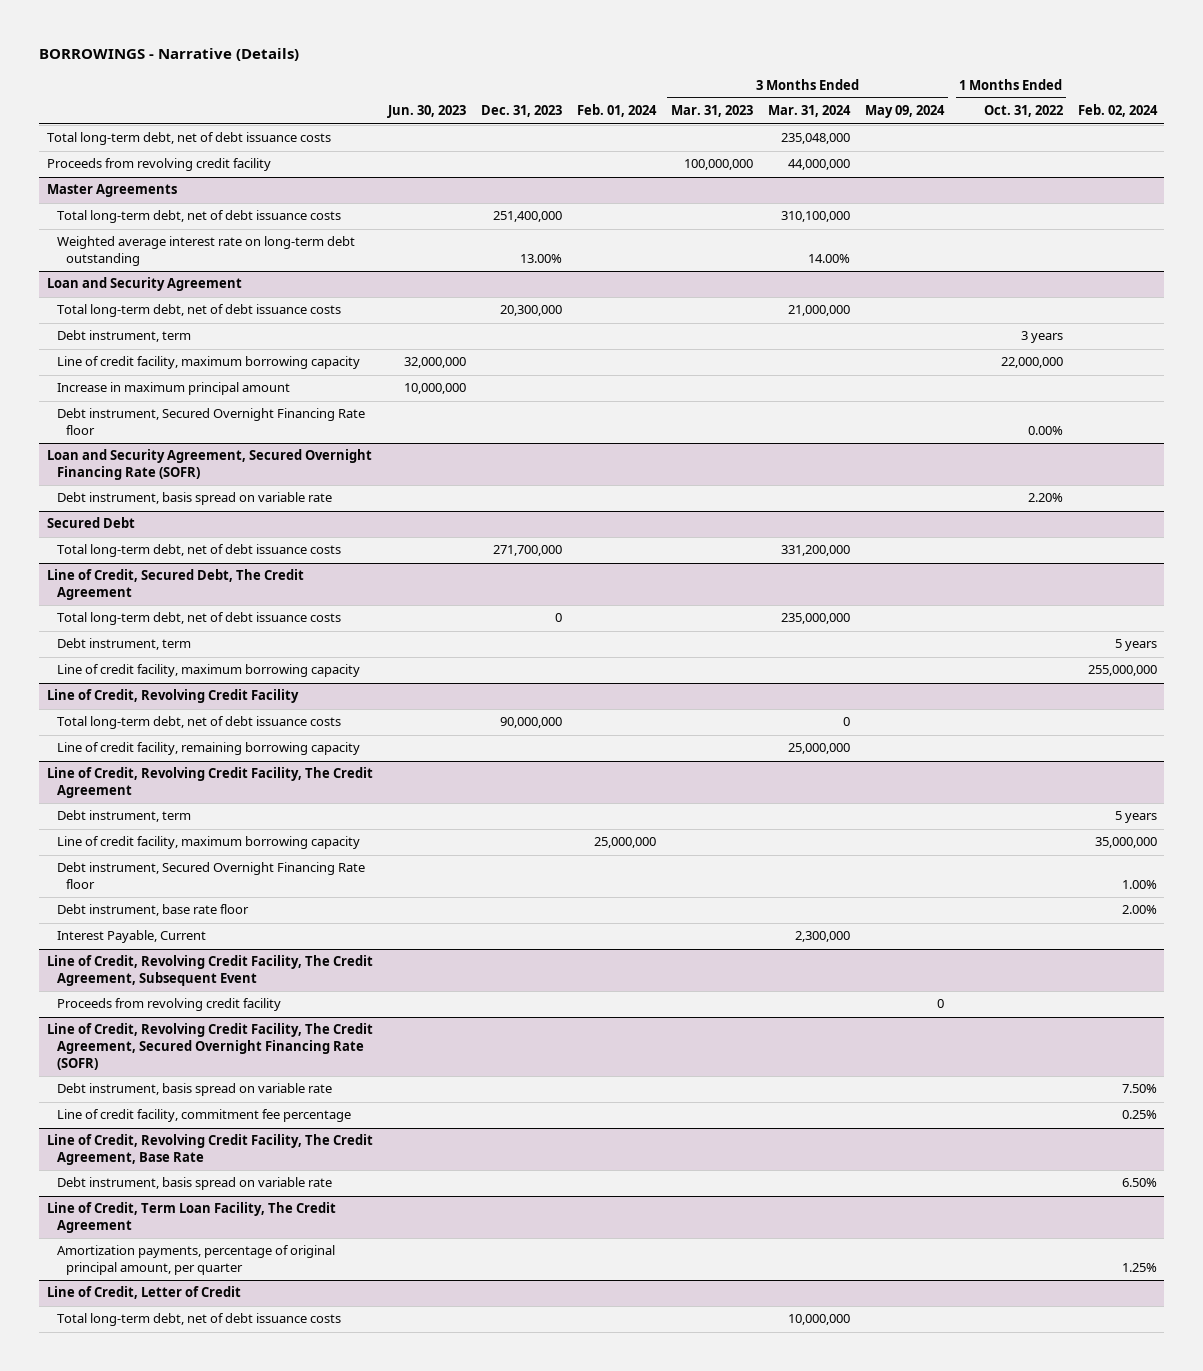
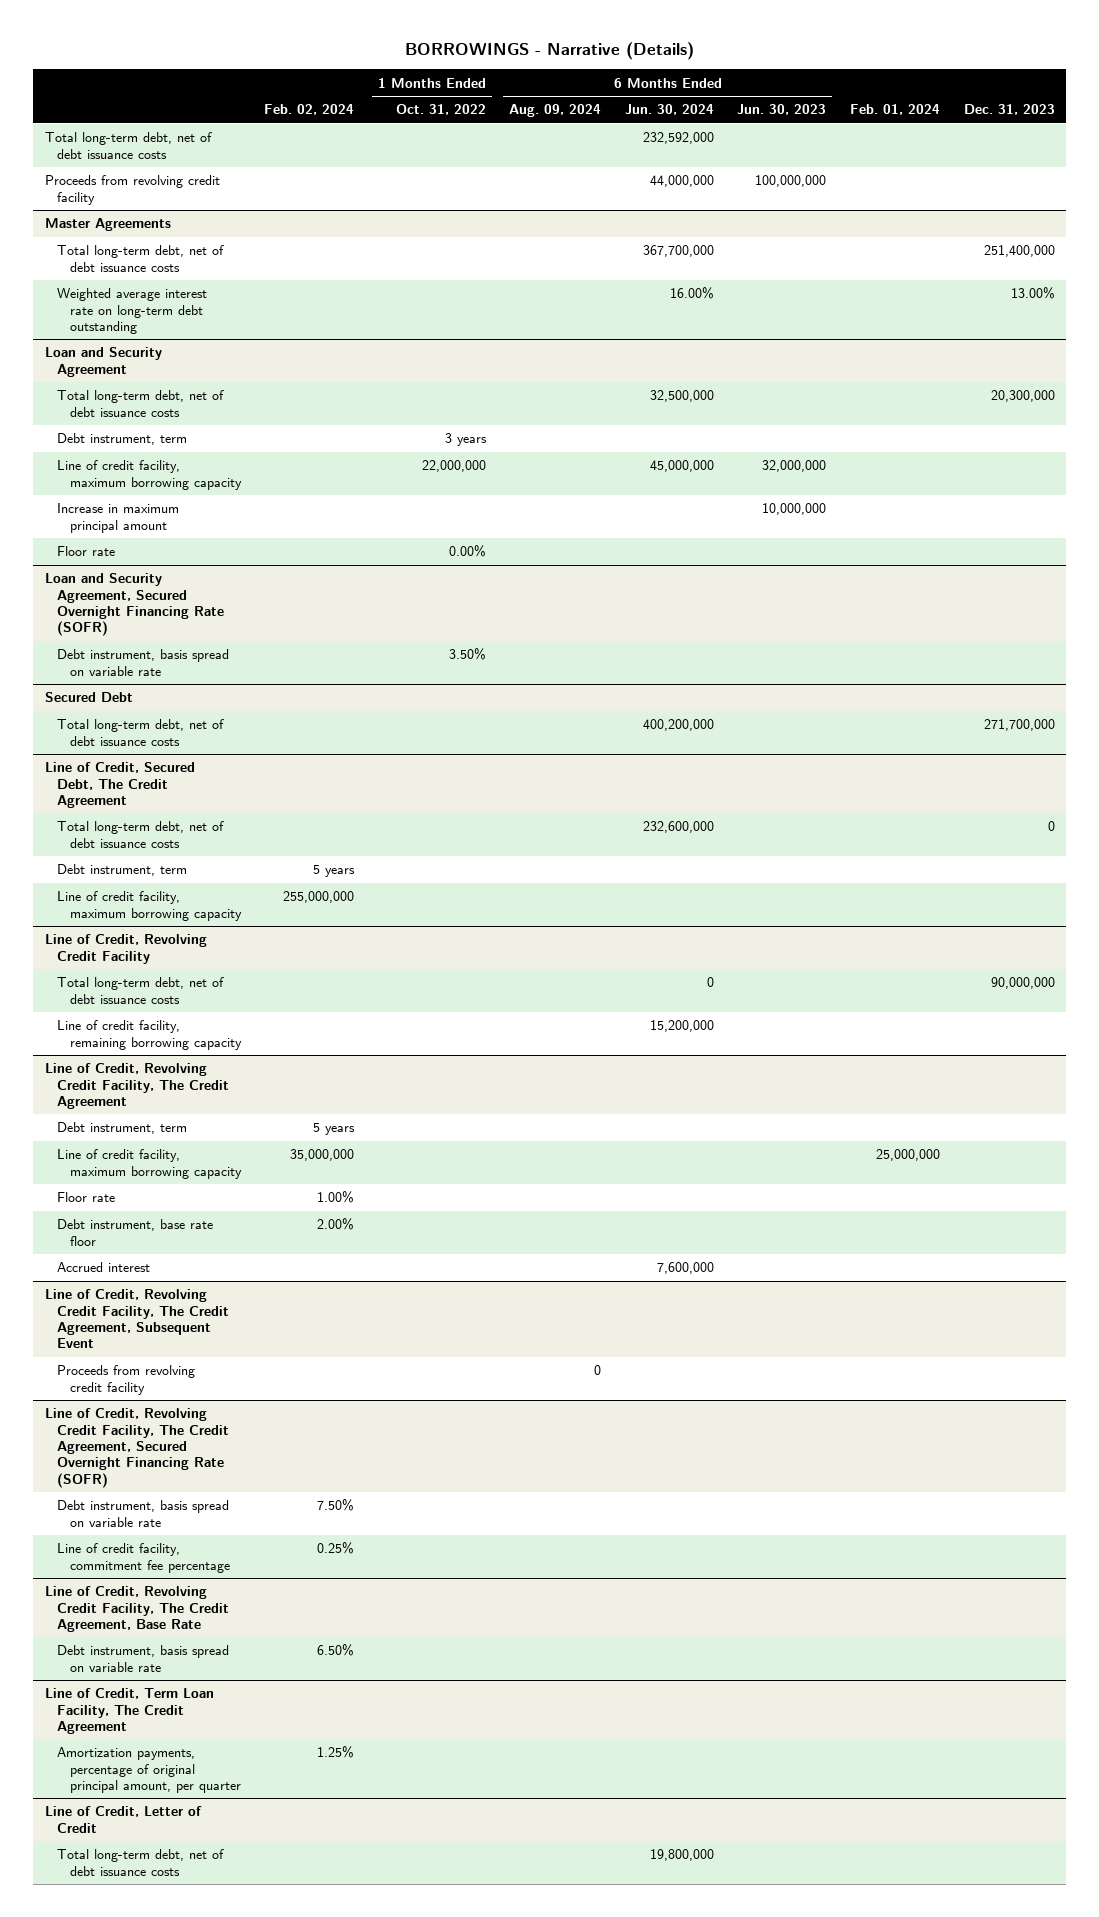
- | Jun. 30, 2023 | Dec. 31, 2023 | Feb. 01, 2024 | 3 Months Ended Mar. 31, 2023 | 3 Months Ended Mar. 31, 2024 | 3 Months Ended May 09, 2024 | 1 Months Ended Oct. 31, 2022 | Feb. 02, 2024
+ | Feb. 02, 2024 | 1 Months Ended Oct. 31, 2022 | 6 Months Ended Aug. 09, 2024 | 6 Months Ended Jun. 30, 2024 | 6 Months Ended Jun. 30, 2023 | Feb. 01, 2024 | Dec. 31, 2023
@ Loan and Security Agreement
- Debt instrument, Secured Overnight Financing Rate floor | | | | | | | 0.00% |
+ Floor rate | | 0.00% | | | | |
@ Loan and Security Agreement, Secured Overnight Financing Rate (SOFR)
- Debt instrument, basis spread on variable rate | | | | | | | 2.20% |
+ Debt instrument, basis spread on variable rate | | 3.50% | | | | |
@ Line of Credit, Revolving Credit Facility, The Credit Agreement
- Debt instrument, Secured Overnight Financing Rate floor | | | | | | | | 1.00%
+ Floor rate | 1.00% | | | | | |
- Interest Payable, Current | | | | | 2,300,000 | | |
+ Accrued interest | | | | 7,600,000 | | |

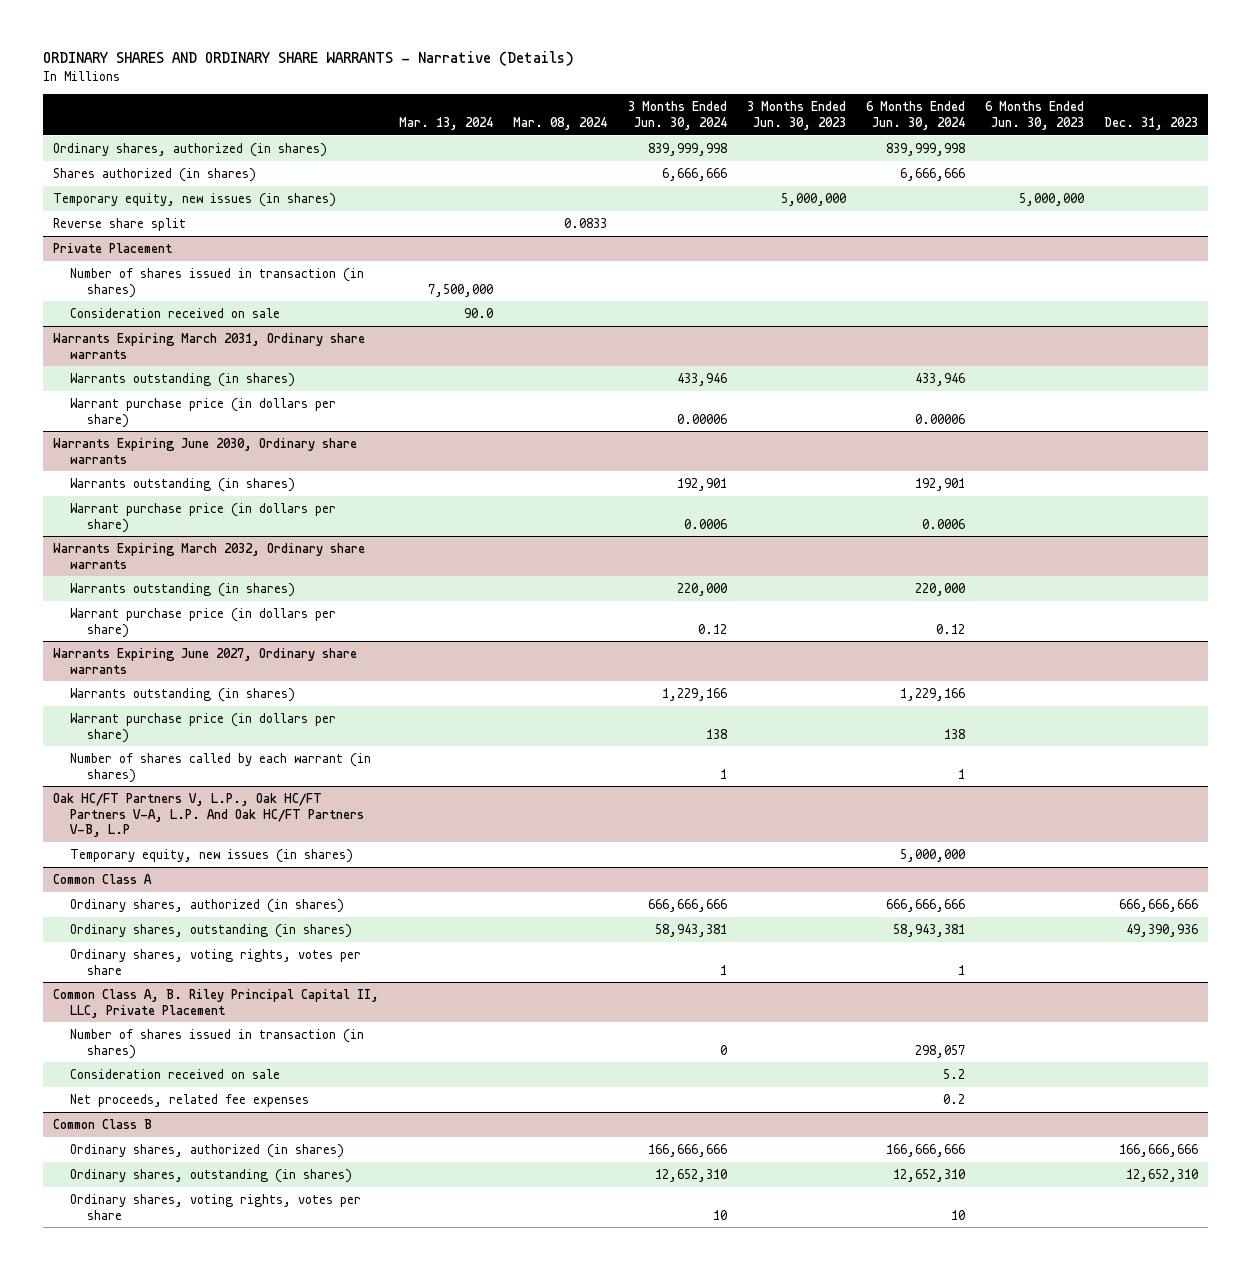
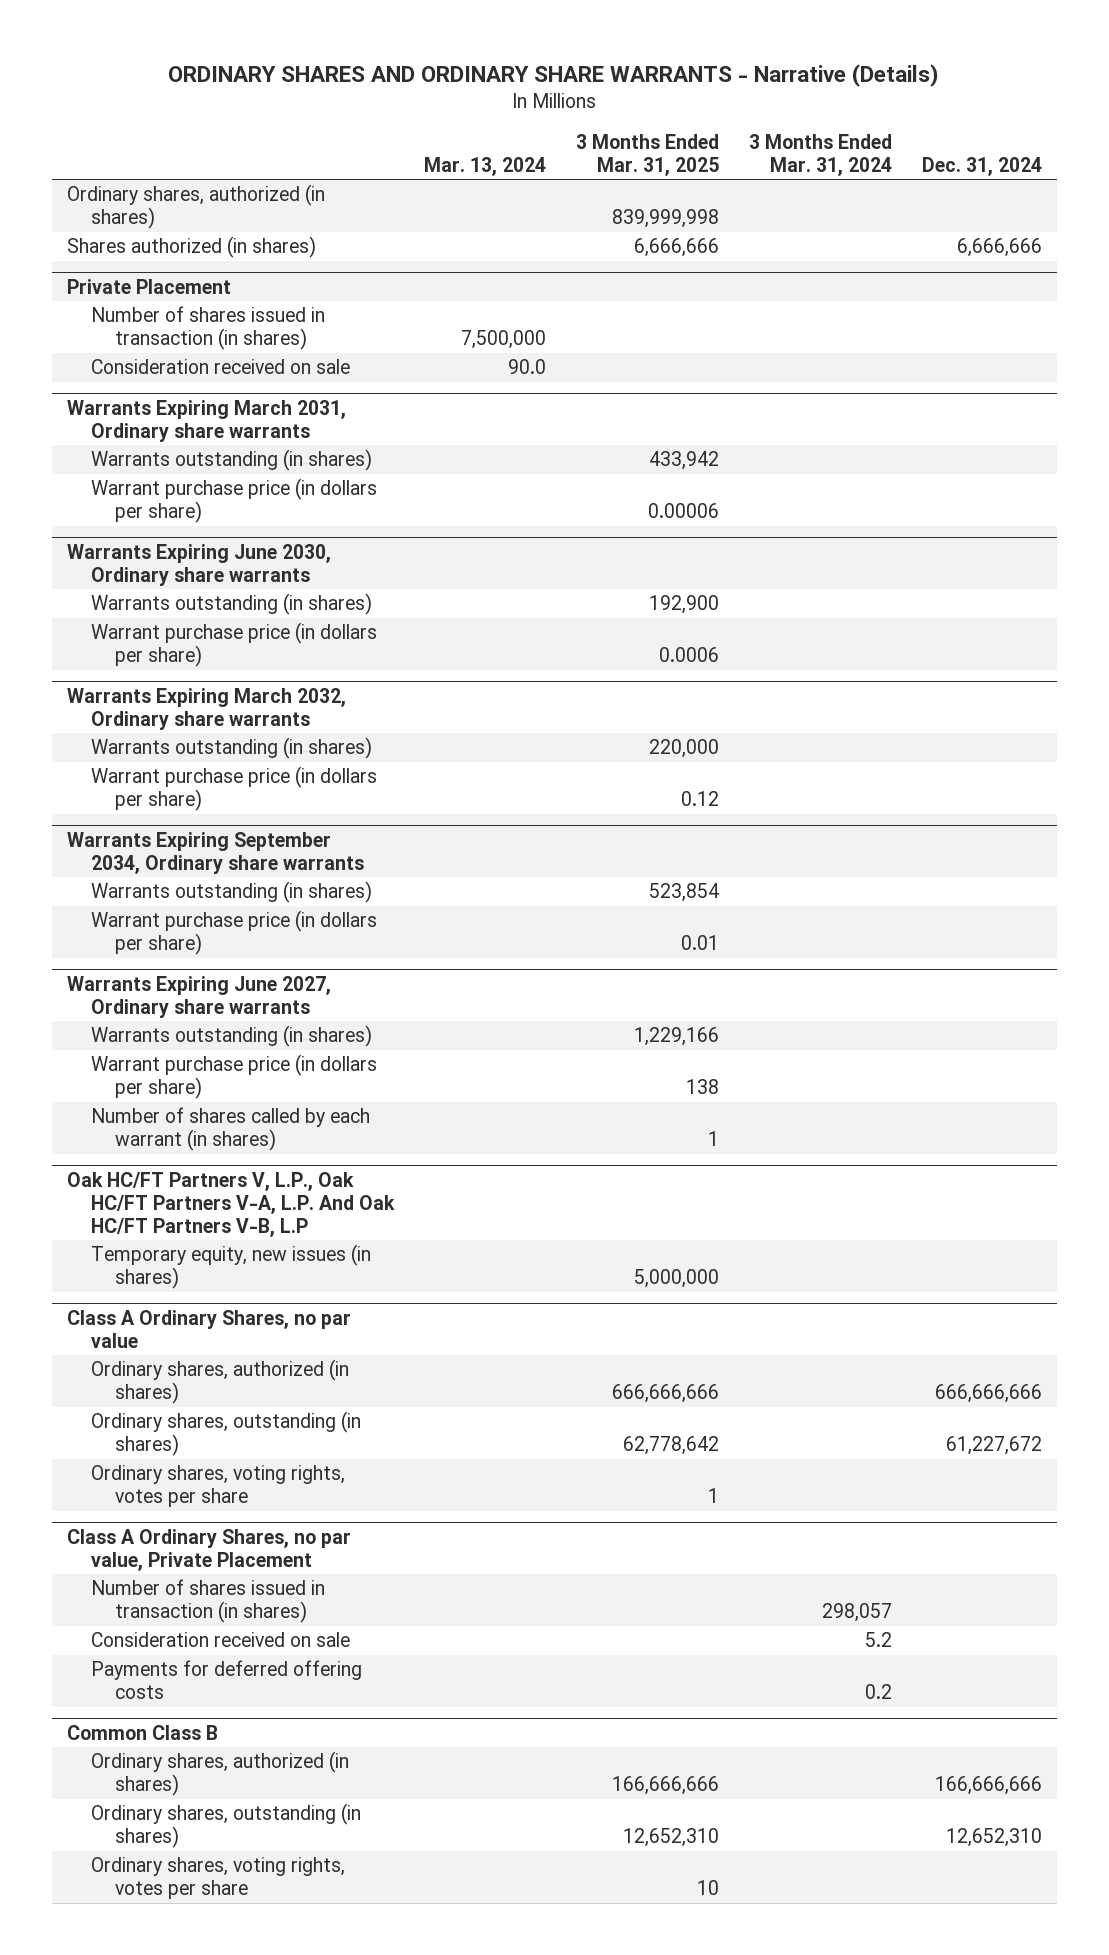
- | Mar. 13, 2024 | Mar. 08, 2024 | 3 Months Ended Jun. 30, 2024 | 3 Months Ended Jun. 30, 2023 | 6 Months Ended Jun. 30, 2024 | 6 Months Ended Jun. 30, 2023 | Dec. 31, 2023
+ | Mar. 13, 2024 | 3 Months Ended Mar. 31, 2025 | 3 Months Ended Mar. 31, 2024 | Dec. 31, 2024
- Temporary equity, new issues (in shares) | | | | 5,000,000 | | 5,000,000 |
- Reverse share split | | 0.0833 | | | | |
+ Warrants Expiring September 2034, Ordinary share warrants
+ Warrants outstanding (in shares) | | 523,854 | |
+ Warrant purchase price (in dollars per share) | | 0.01 | |
- Common Class A
+ Class A Ordinary Shares, no par value
- Common Class A, B. Riley Principal Capital II, LLC, Private Placement
- Number of shares issued in transaction (in shares) | | | 0 | | 298,057 | |
- Consideration received on sale | | | | | 5.2 | |
- Net proceeds, related fee expenses | | | | | 0.2 | |
+ Class A Ordinary Shares, no par value, Private Placement
+ Number of shares issued in transaction (in shares) | | | 298,057 |
+ Consideration received on sale | | | 5.2 |
+ Payments for deferred offering costs | | | 0.2 |

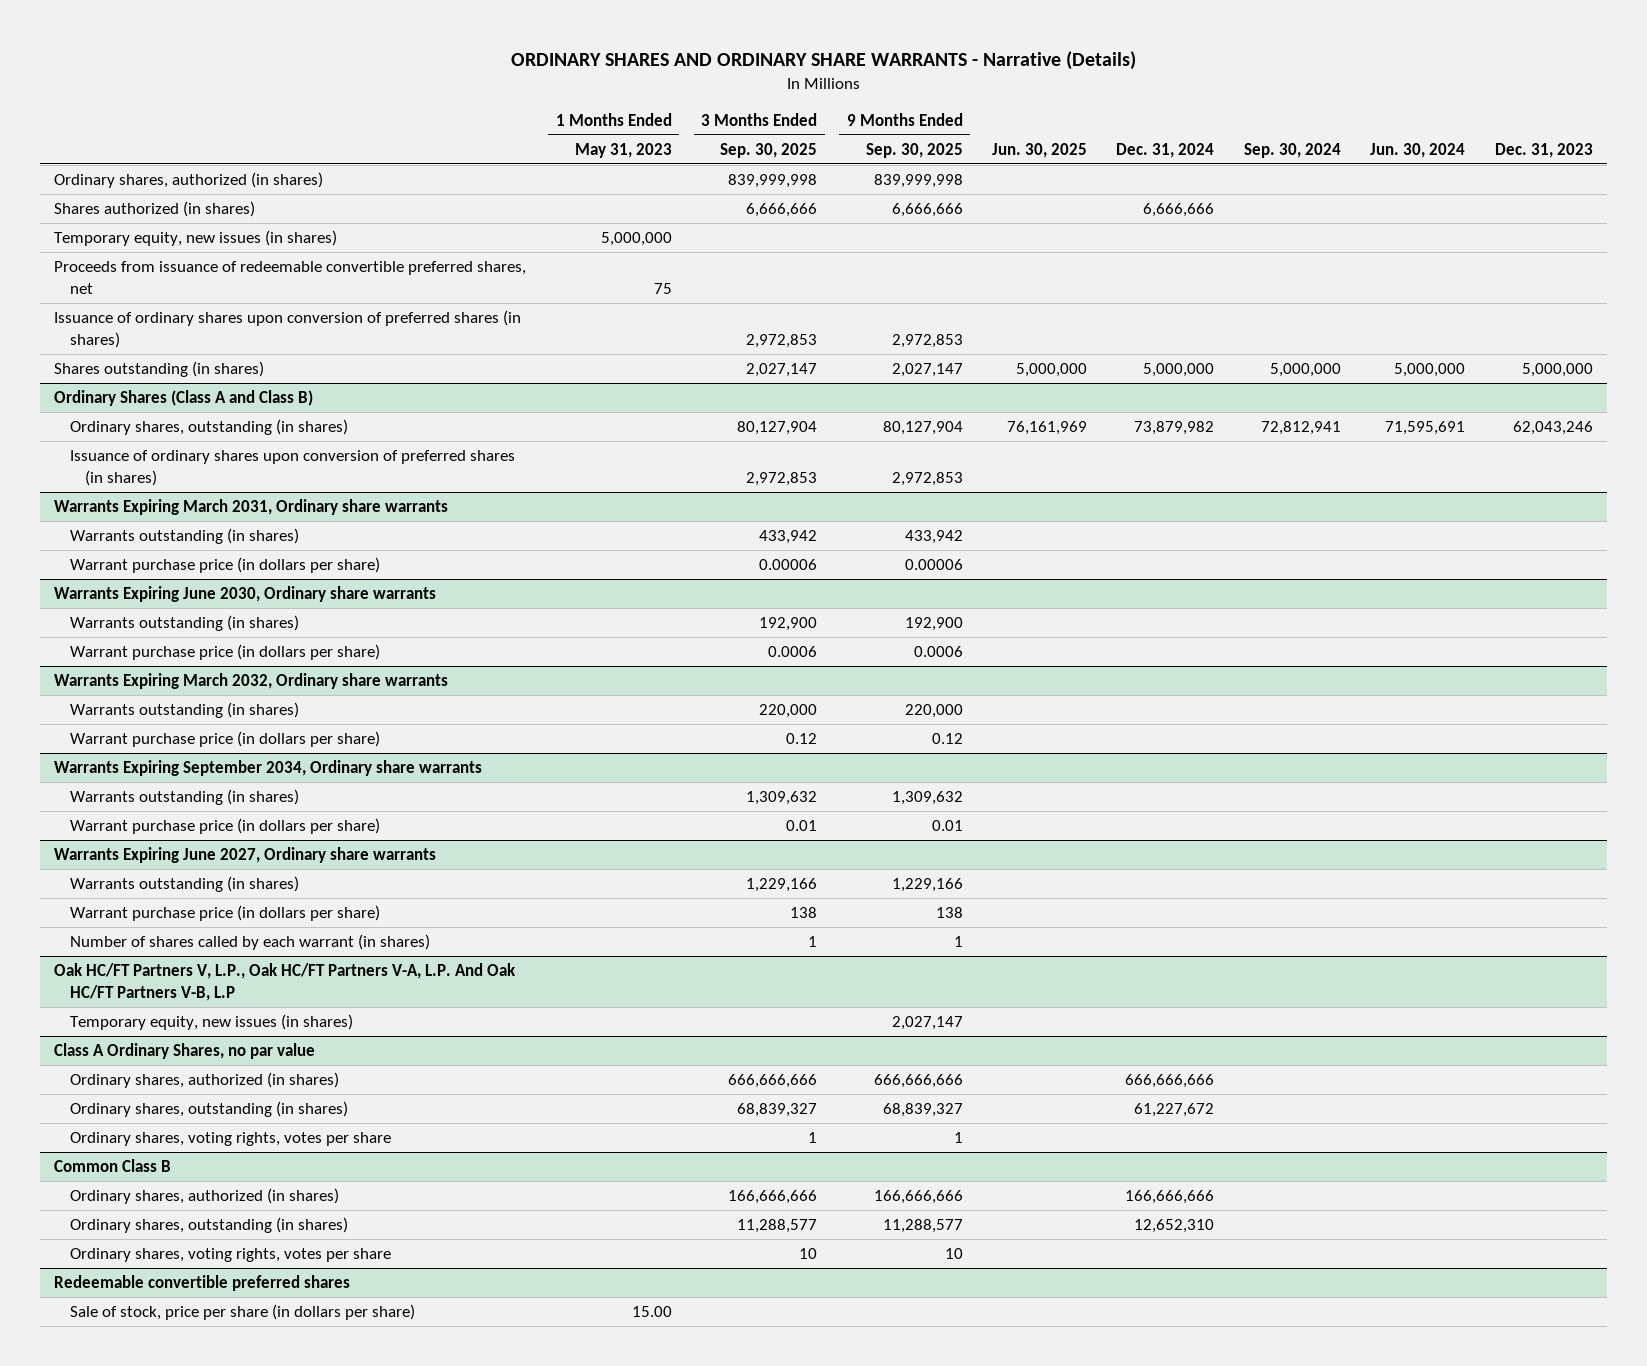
- | Mar. 13, 2024 | 3 Months Ended Mar. 31, 2025 | 3 Months Ended Mar. 31, 2024 | Dec. 31, 2024
+ | 1 Months Ended May 31, 2023 | 3 Months Ended Sep. 30, 2025 | 9 Months Ended Sep. 30, 2025 | Jun. 30, 2025 | Dec. 31, 2024 | Sep. 30, 2024 | Jun. 30, 2024 | Dec. 31, 2023
- Private Placement
- Number of shares issued in transaction (in shares) | 7,500,000 | | |
- Consideration received on sale | 90.0 | | |
+ Temporary equity, new issues (in shares) | 5,000,000 | | | | | | |
+ Proceeds from issuance of redeemable convertible preferred shares, net | 75 | | | | | | |
+ Issuance of ordinary shares upon conversion of preferred shares (in shares) | | 2,972,853 | 2,972,853 | | | | |
+ Shares outstanding (in shares) | | 2,027,147 | 2,027,147 | 5,000,000 | 5,000,000 | 5,000,000 | 5,000,000 | 5,000,000
+ Ordinary Shares (Class A and Class B)
+ Ordinary shares, outstanding (in shares) | | 80,127,904 | 80,127,904 | 76,161,969 | 73,879,982 | 72,812,941 | 71,595,691 | 62,043,246
+ Issuance of ordinary shares upon conversion of preferred shares (in shares) | | 2,972,853 | 2,972,853 | | | | |
- Class A Ordinary Shares, no par value, Private Placement
- Number of shares issued in transaction (in shares) | | | 298,057 |
- Consideration received on sale | | | 5.2 |
- Payments for deferred offering costs | | | 0.2 |
+ Redeemable convertible preferred shares
+ Sale of stock, price per share (in dollars per share) | 15.00 | | | | | | |

